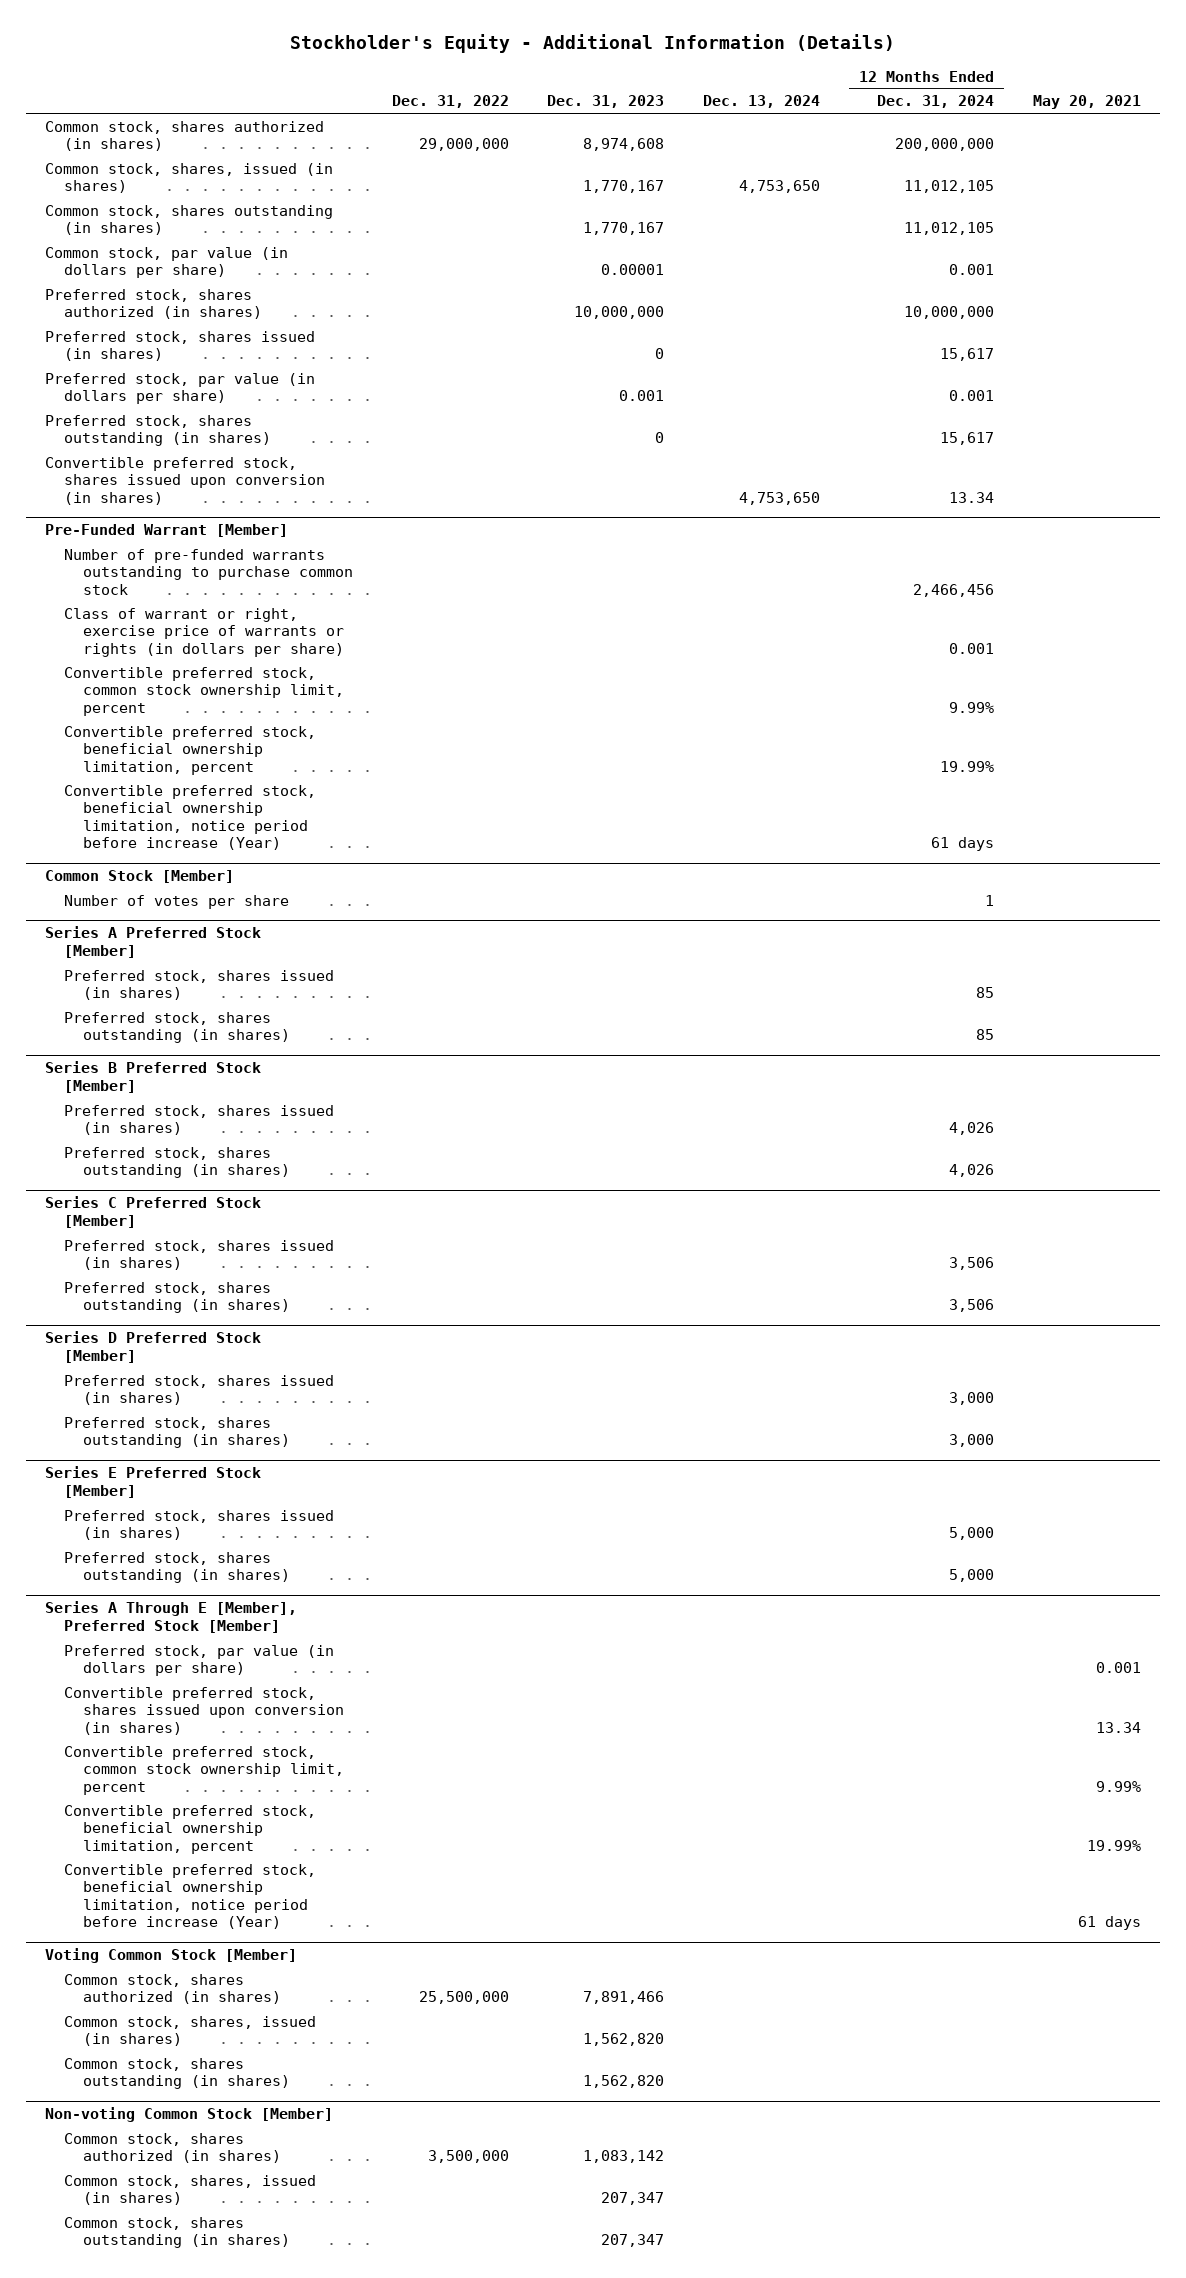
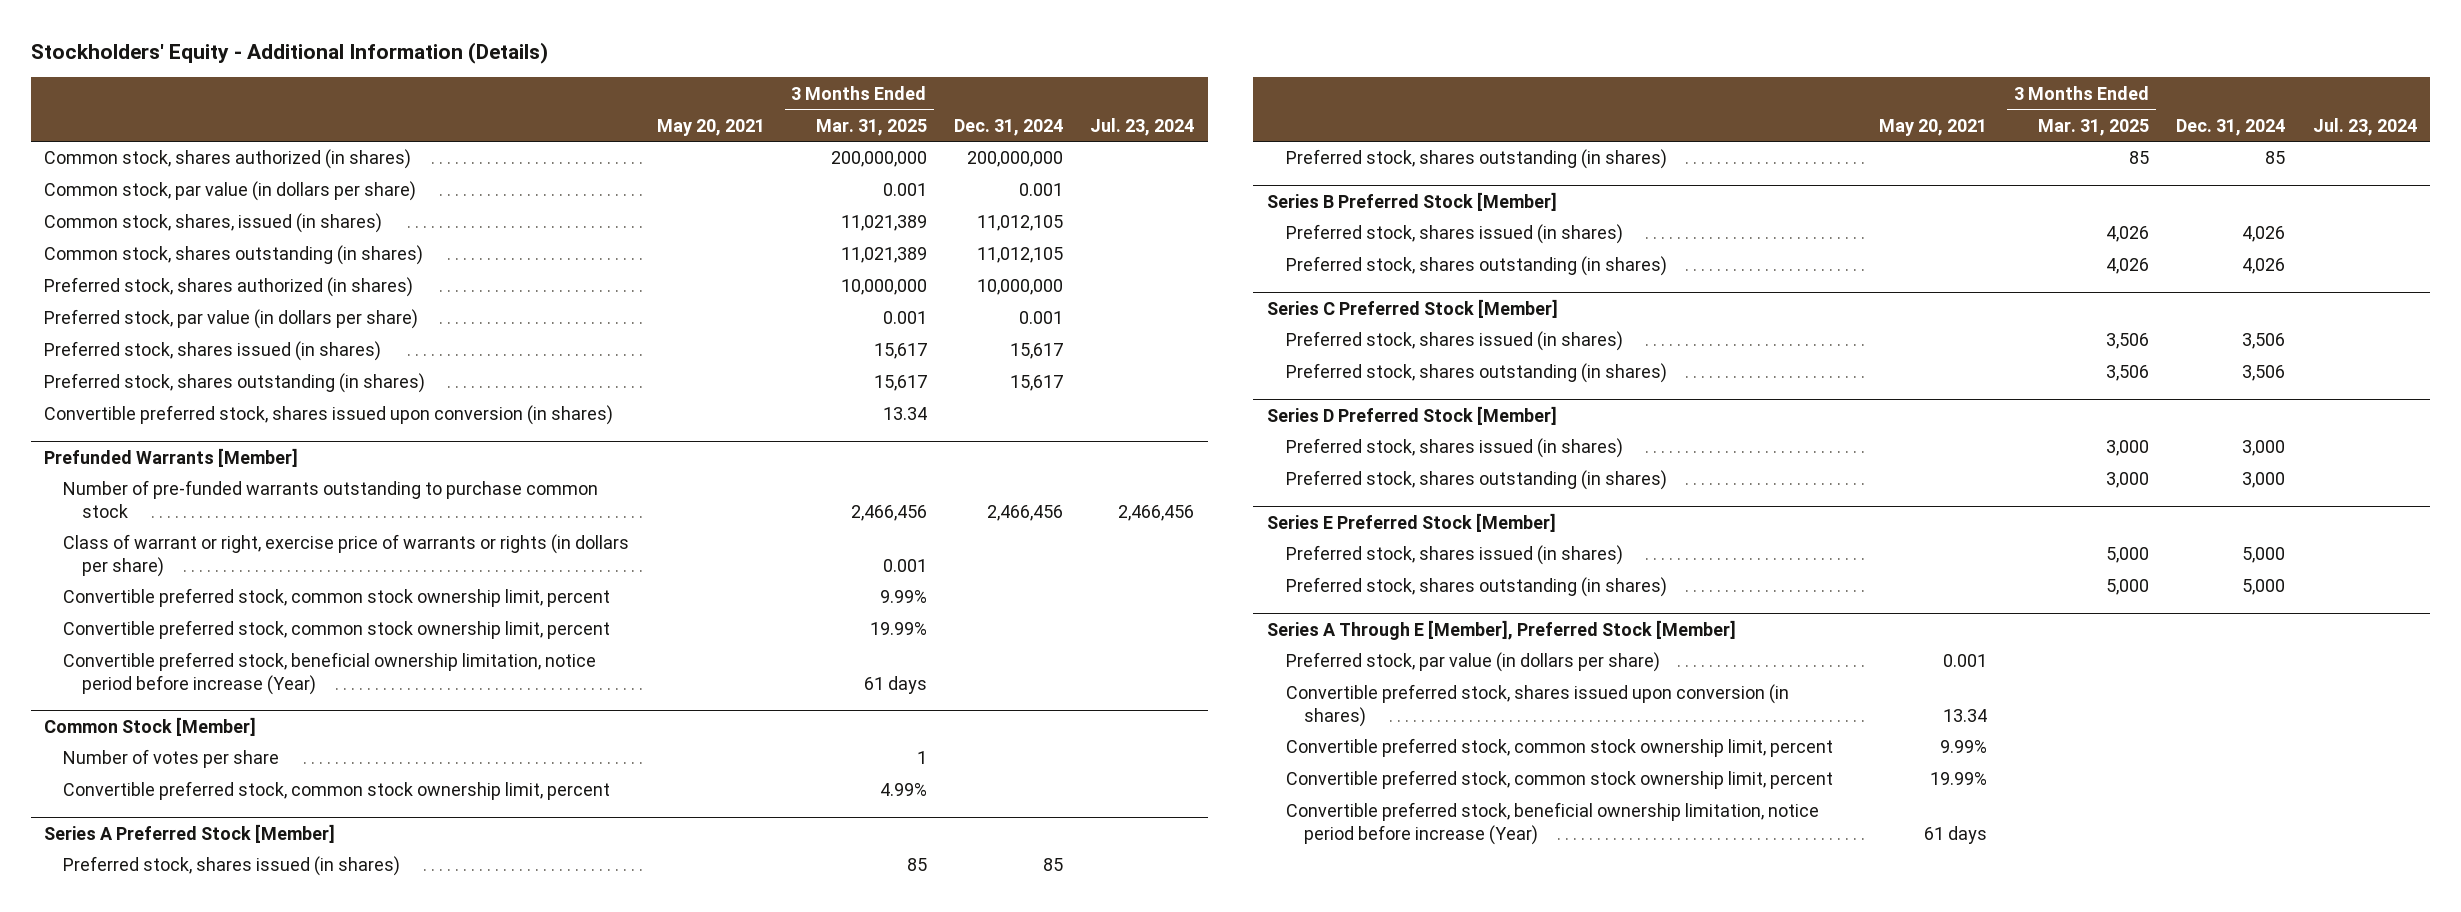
- Stockholder's Equity - Additional Information (Details)
+ Stockholders' Equity - Additional Information (Details)
- | Dec. 31, 2022 | Dec. 31, 2023 | Dec. 13, 2024 | 12 Months Ended Dec. 31, 2024 | May 20, 2021
+ | May 20, 2021 | 3 Months Ended Mar. 31, 2025 | Dec. 31, 2024 | Jul. 23, 2024
moved up: Common stock, par value (in dollars per share) | | 0.001 | 0.001 |
moved down: Preferred stock, shares issued (in shares) | | 15,617 | 15,617 |
- Pre-Funded Warrant [Member]
+ Prefunded Warrants [Member]
- Convertible preferred stock, beneficial ownership limitation, percent | | | | 19.99% |
+ Convertible preferred stock, common stock ownership limit, percent | | 19.99% | |
@ Common Stock [Member]
+ Convertible preferred stock, common stock ownership limit, percent | | 4.99% | |
@ Series A Through E [Member], Preferred Stock [Member]
- Convertible preferred stock, beneficial ownership limitation, percent | | | | | 19.99%
+ Convertible preferred stock, common stock ownership limit, percent | 19.99% | | |
- Voting Common Stock [Member]
- Common stock, shares authorized (in shares) | 25,500,000 | 7,891,466 | | |
- Common stock, shares, issued (in shares) | | 1,562,820 | | |
- Common stock, shares outstanding (in shares) | | 1,562,820 | | |
- Non-voting Common Stock [Member]
- Common stock, shares authorized (in shares) | 3,500,000 | 1,083,142 | | |
- Common stock, shares, issued (in shares) | | 207,347 | | |
- Common stock, shares outstanding (in shares) | | 207,347 | | |

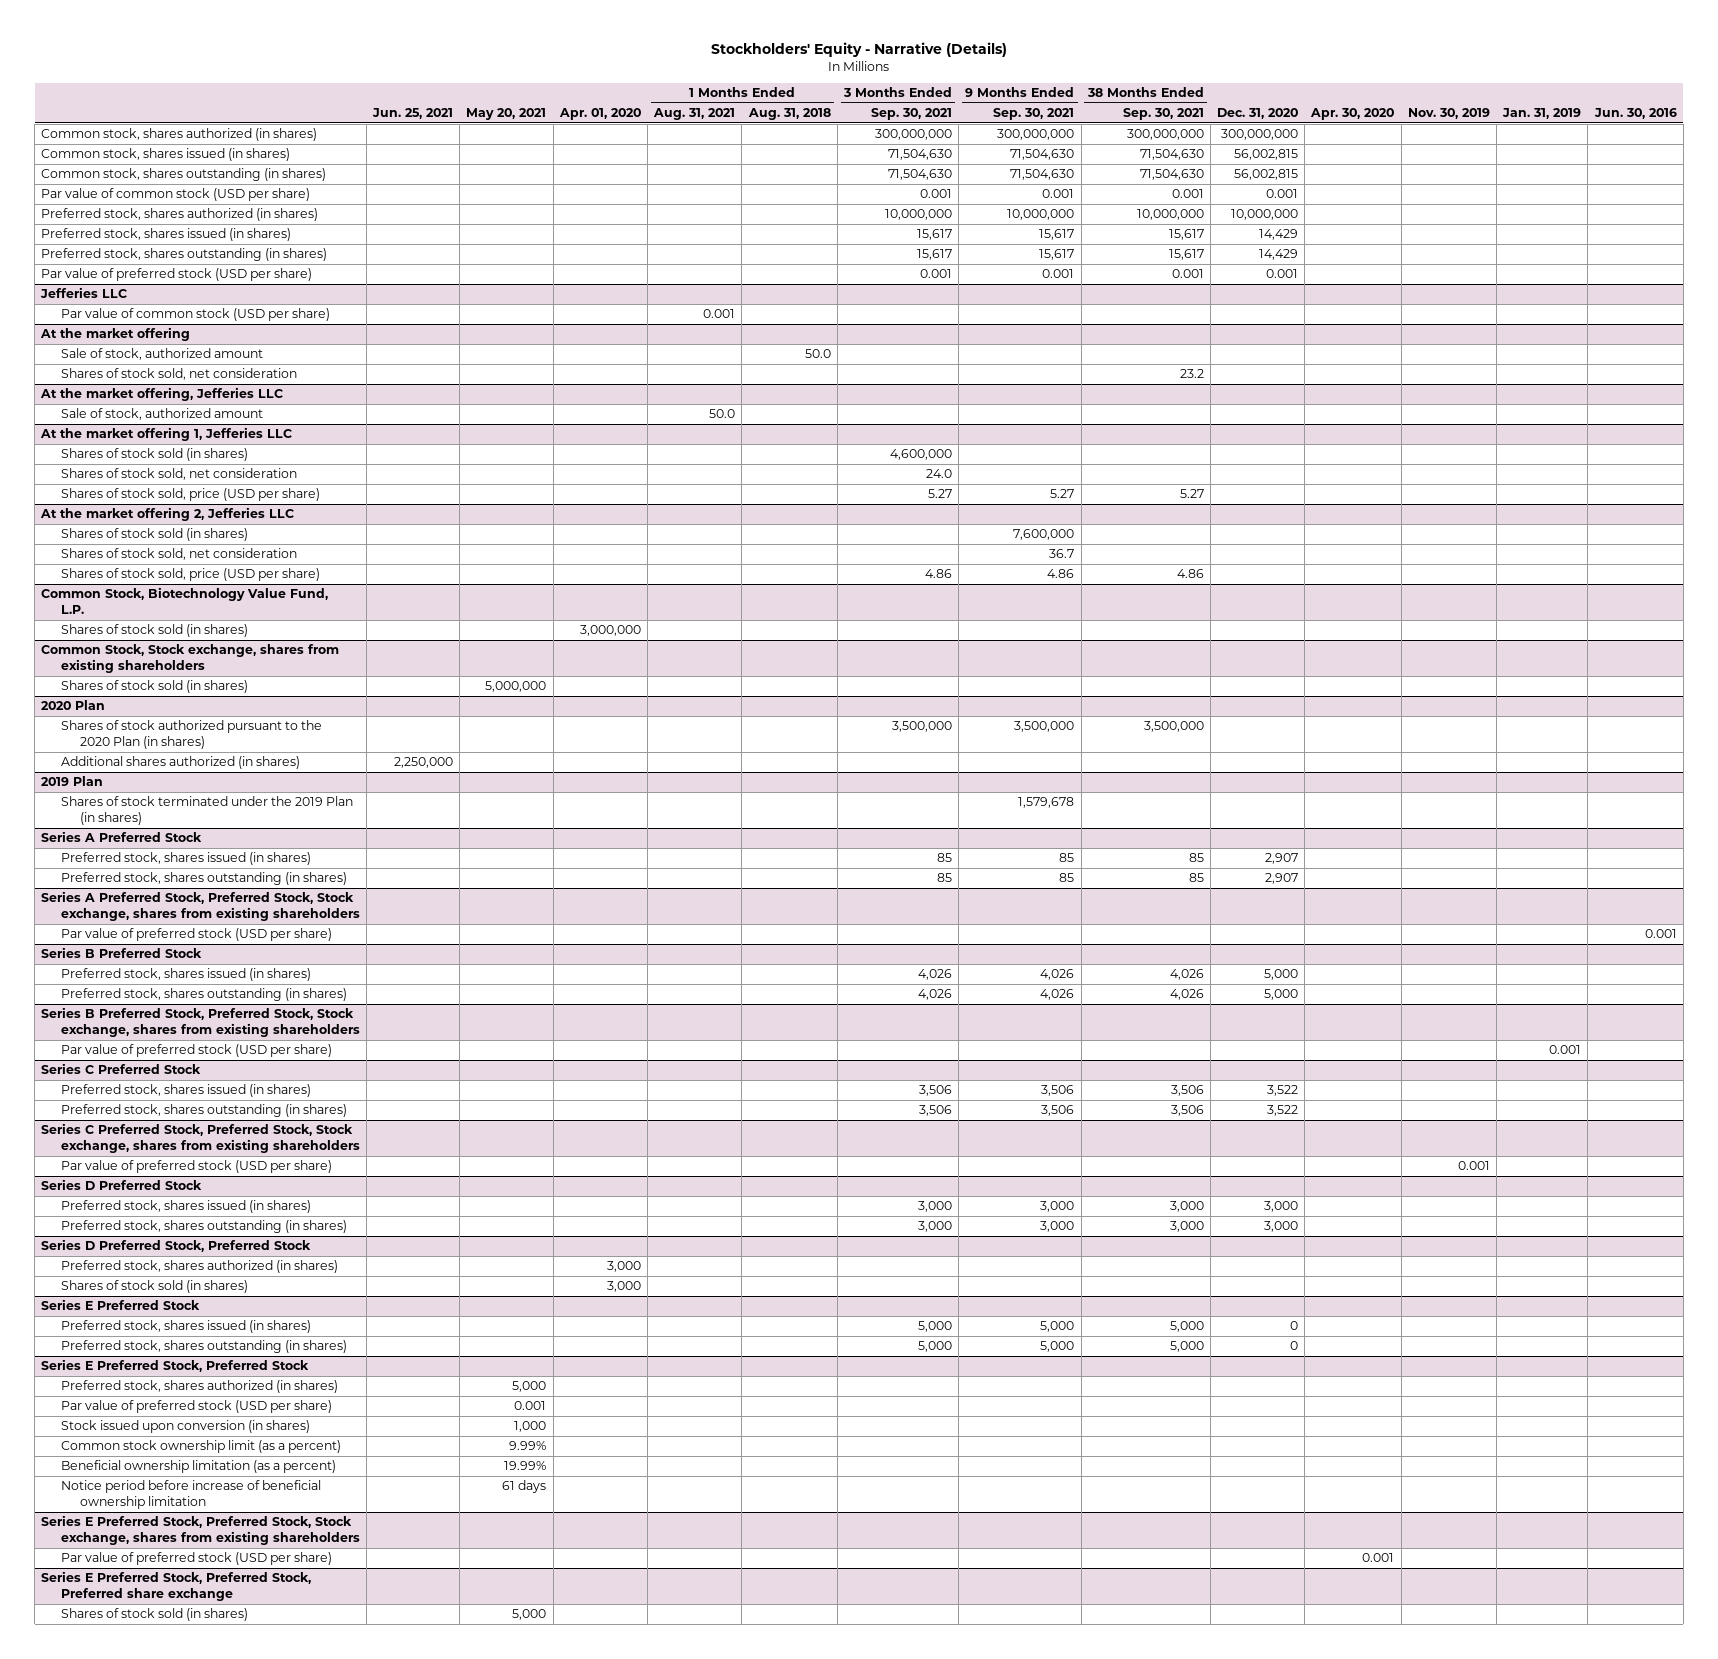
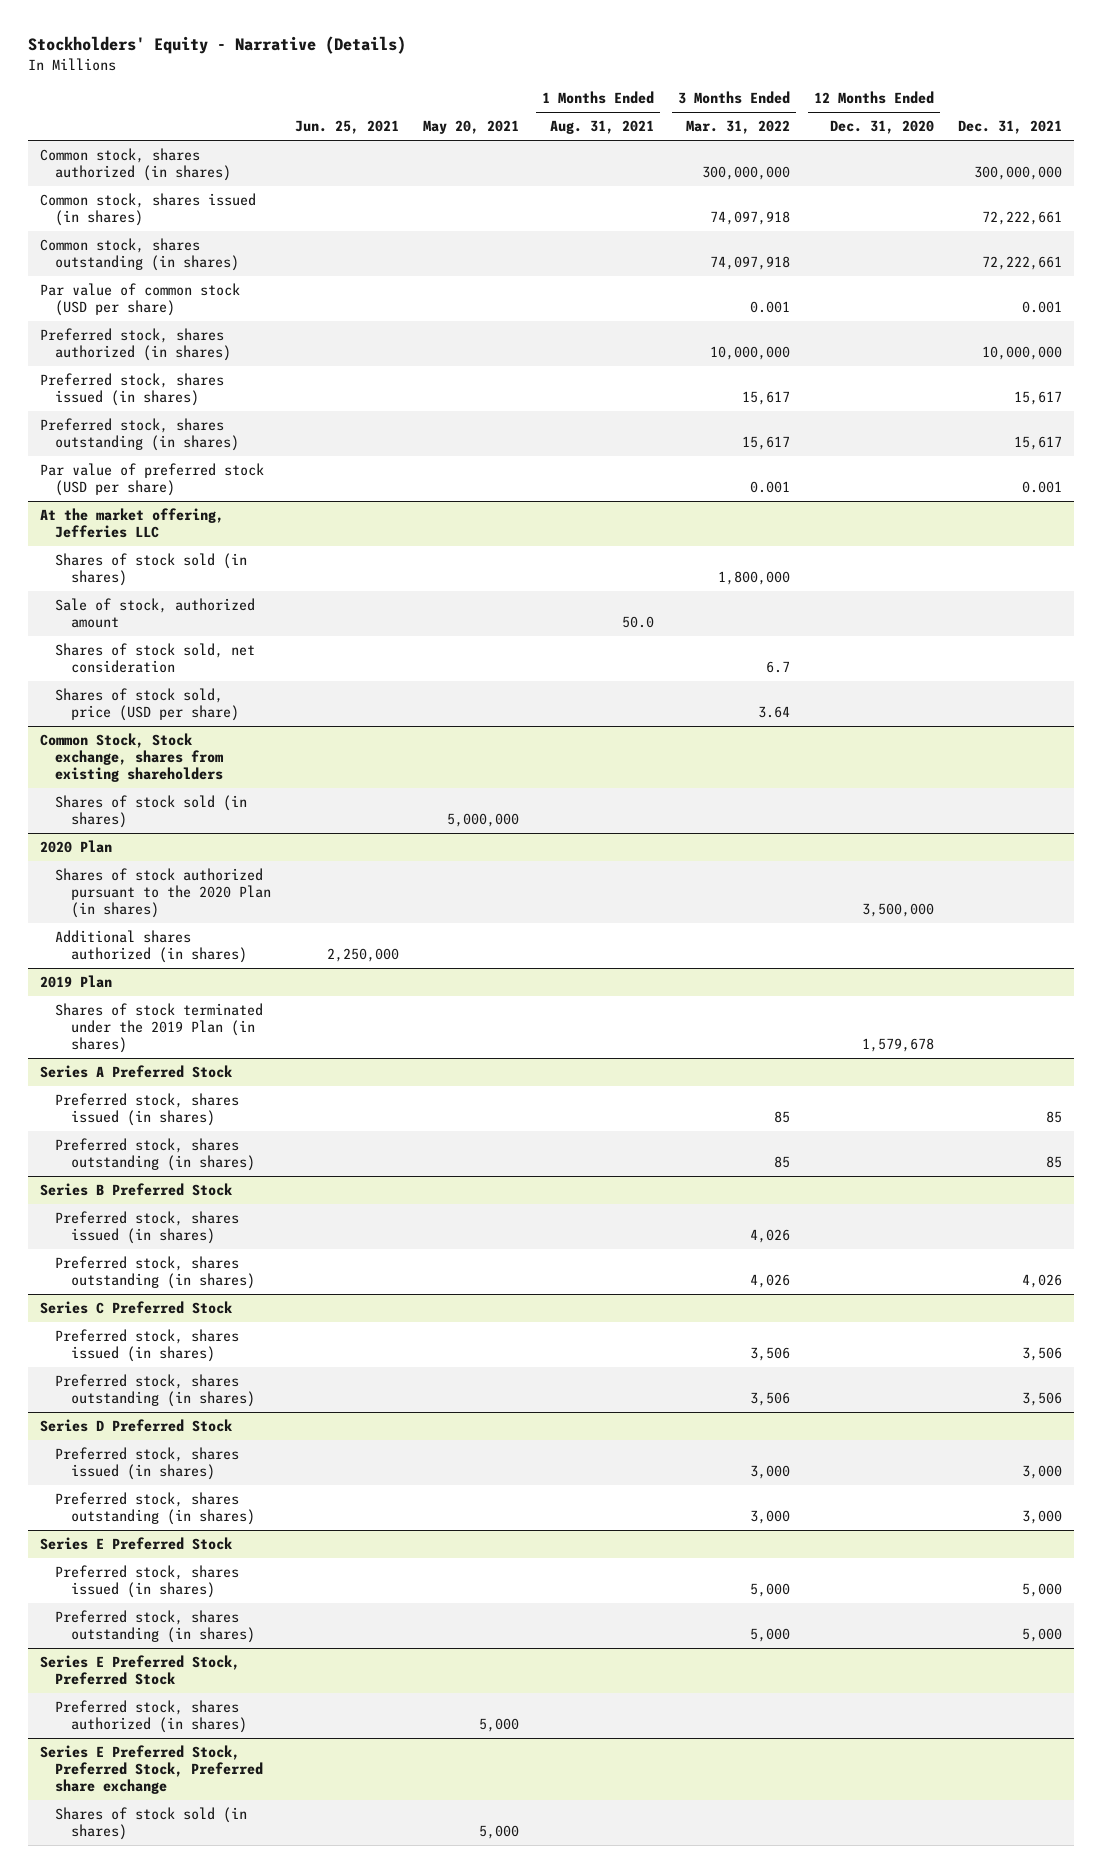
- | Jun. 25, 2021 | May 20, 2021 | Apr. 01, 2020 | 1 Months Ended Aug. 31, 2021 | 1 Months Ended Aug. 31, 2018 | 3 Months Ended Sep. 30, 2021 | 9 Months Ended Sep. 30, 2021 | 38 Months Ended Sep. 30, 2021 | Dec. 31, 2020 | Apr. 30, 2020 | Nov. 30, 2019 | Jan. 31, 2019 | Jun. 30, 2016
+ | Jun. 25, 2021 | May 20, 2021 | 1 Months Ended Aug. 31, 2021 | 3 Months Ended Mar. 31, 2022 | 12 Months Ended Dec. 31, 2020 | Dec. 31, 2021
- Jefferies LLC
- Par value of common stock (USD per share) | | | | 0.001 | | | | | | | | |
- At the market offering
- Sale of stock, authorized amount | | | | | 50.0 | | | | | | | |
- Shares of stock sold, net consideration | | | | | | | | 23.2 | | | | |
@ At the market offering, Jefferies LLC
+ Shares of stock sold (in shares) | | | | 1,800,000 | |
- At the market offering 1, Jefferies LLC
- Shares of stock sold (in shares) | | | | | | 4,600,000 | | | | | | |
- Shares of stock sold, net consideration | | | | | | 24.0 | | | | | | |
- Shares of stock sold, price (USD per share) | | | | | | 5.27 | 5.27 | 5.27 | | | | |
- At the market offering 2, Jefferies LLC
- Shares of stock sold (in shares) | | | | | | | 7,600,000 | | | | | |
- Shares of stock sold, net consideration | | | | | | | 36.7 | | | | | |
- Shares of stock sold, price (USD per share) | | | | | | 4.86 | 4.86 | 4.86 | | | | |
- Common Stock, Biotechnology Value Fund, L.P.
- Shares of stock sold (in shares) | | | 3,000,000 | | | | | | | | | |
@ At the market offering, Jefferies LLC
+ Shares of stock sold, net consideration | | | | 6.7 | |
+ Shares of stock sold, price (USD per share) | | | | 3.64 | |
- Series A Preferred Stock, Preferred Stock, Stock exchange, shares from existing shareholders
- Par value of preferred stock (USD per share) | | | | | | | | | | | | | 0.001
- Series B Preferred Stock, Preferred Stock, Stock exchange, shares from existing shareholders
- Par value of preferred stock (USD per share) | | | | | | | | | | | | 0.001 |
- Series C Preferred Stock, Preferred Stock, Stock exchange, shares from existing shareholders
- Par value of preferred stock (USD per share) | | | | | | | | | | | 0.001 | |
- Series D Preferred Stock, Preferred Stock
- Preferred stock, shares authorized (in shares) | | | 3,000 | | | | | | | | | |
- Shares of stock sold (in shares) | | | 3,000 | | | | | | | | | |
@ Series E Preferred Stock, Preferred Stock
- Par value of preferred stock (USD per share) | | 0.001 | | | | | | | | | | |
- Stock issued upon conversion (in shares) | | 1,000 | | | | | | | | | | |
- Common stock ownership limit (as a percent) | | 9.99% | | | | | | | | | | |
- Beneficial ownership limitation (as a percent) | | 19.99% | | | | | | | | | | |
- Notice period before increase of beneficial ownership limitation | | 61 days | | | | | | | | | | |
- Series E Preferred Stock, Preferred Stock, Stock exchange, shares from existing shareholders
- Par value of preferred stock (USD per share) | | | | | | | | | | 0.001 | | |

